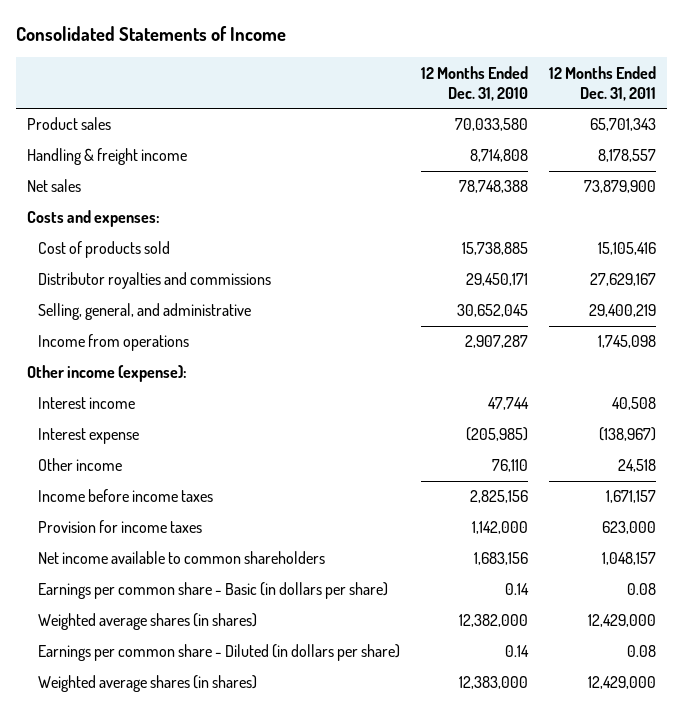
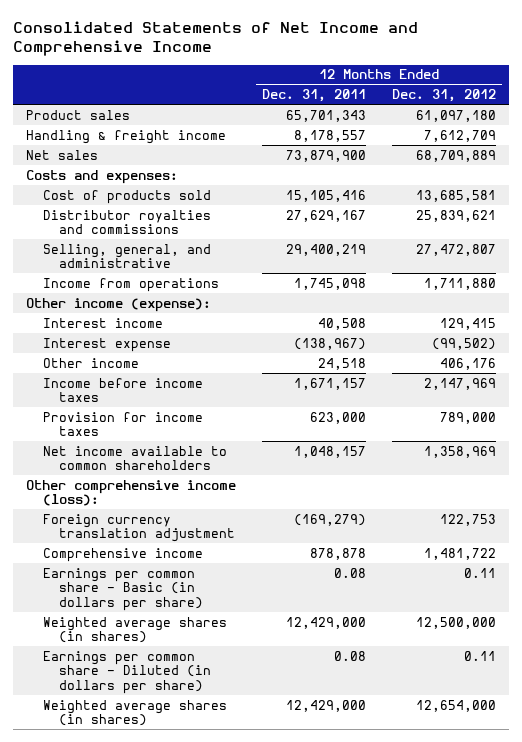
- Consolidated Statements of Income
+ Consolidated Statements of Net Income and Comprehensive Income
- | 12 Months Ended Dec. 31, 2010 | 12 Months Ended Dec. 31, 2011
+ | 12 Months Ended Dec. 31, 2011 | 12 Months Ended Dec. 31, 2012
+ Other comprehensive income (loss):
+ Foreign currency translation adjustment | (169,279) | 122,753
+ Comprehensive income | 878,878 | 1,481,722

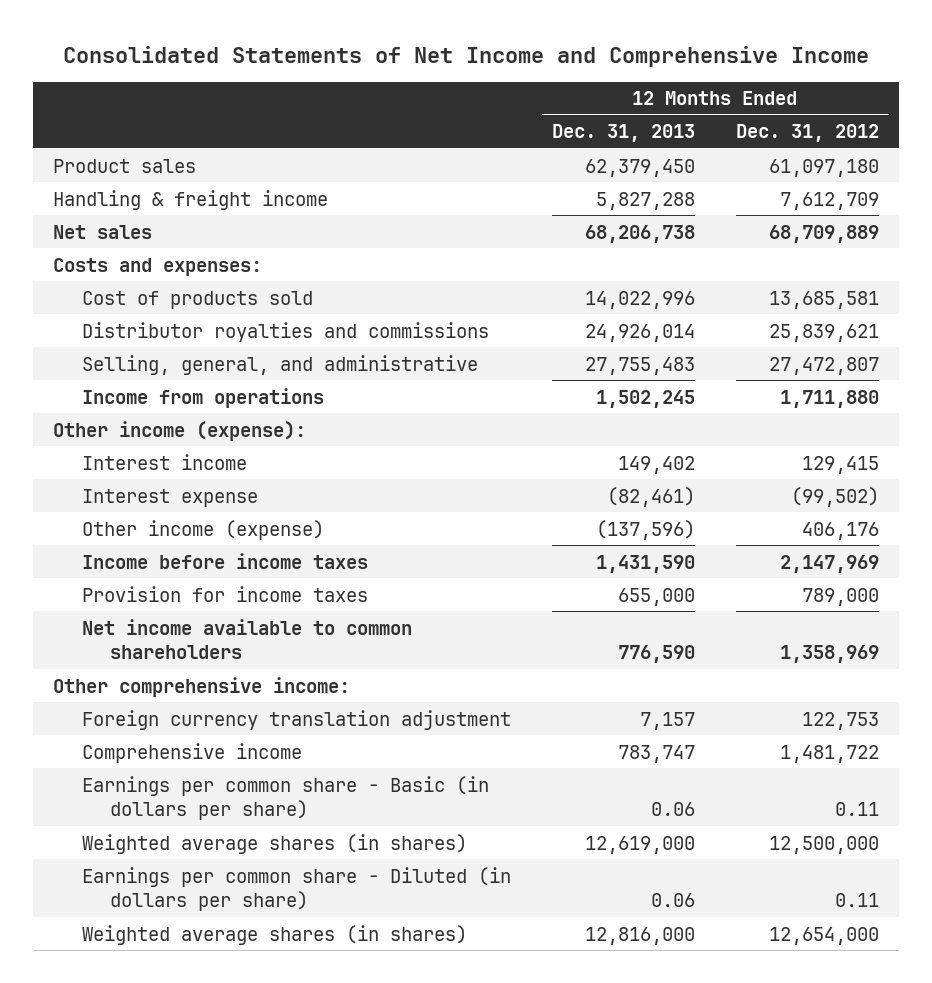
- | 12 Months Ended Dec. 31, 2011 | 12 Months Ended Dec. 31, 2012
+ | 12 Months Ended Dec. 31, 2013 | 12 Months Ended Dec. 31, 2012
- Other income | 24,518 | 406,176
+ Other income (expense) | (137,596) | 406,176
- Other comprehensive income (loss):
+ Other comprehensive income:

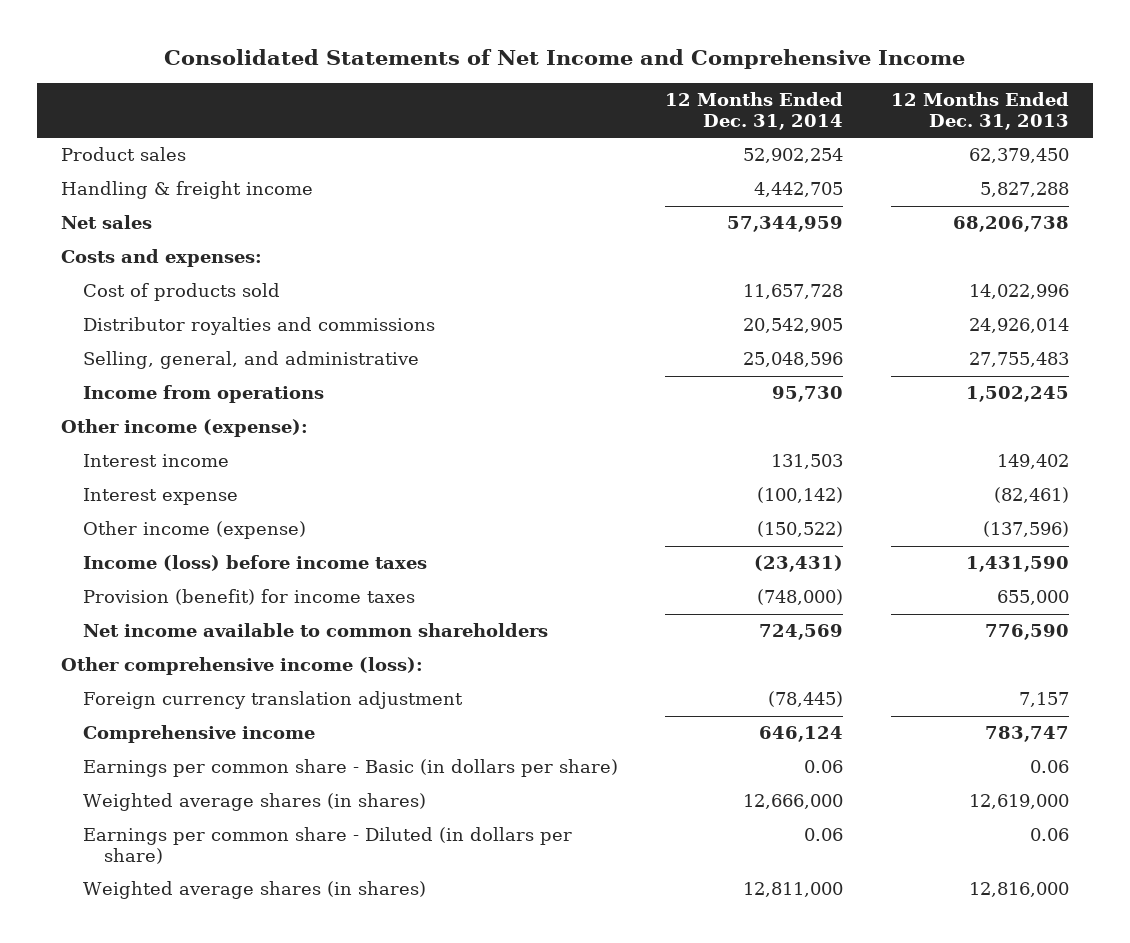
- | 12 Months Ended Dec. 31, 2013 | 12 Months Ended Dec. 31, 2012
+ | 12 Months Ended Dec. 31, 2014 | 12 Months Ended Dec. 31, 2013
- Income before income taxes | 1,431,590 | 2,147,969
- Provision for income taxes | 655,000 | 789,000
+ Income (loss) before income taxes | (23,431) | 1,431,590
+ Provision (benefit) for income taxes | (748,000) | 655,000
- Other comprehensive income:
+ Other comprehensive income (loss):

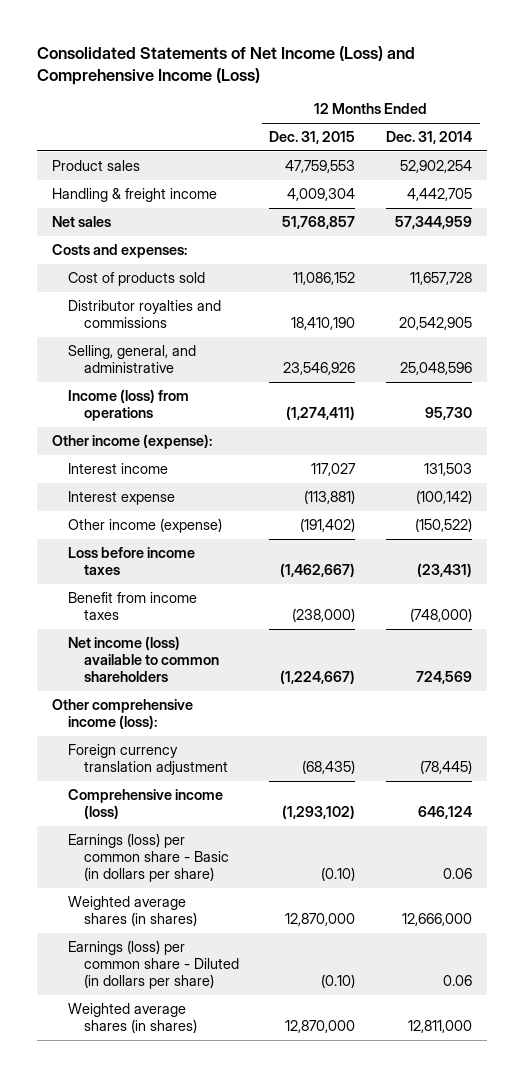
- Consolidated Statements of Net Income and Comprehensive Income
+ Consolidated Statements of Net Income (Loss) and Comprehensive Income (Loss)
- | 12 Months Ended Dec. 31, 2014 | 12 Months Ended Dec. 31, 2013
+ | 12 Months Ended Dec. 31, 2015 | 12 Months Ended Dec. 31, 2014
- Income from operations | 95,730 | 1,502,245
+ Income (loss) from operations | (1,274,411) | 95,730
- Income (loss) before income taxes | (23,431) | 1,431,590
- Provision (benefit) for income taxes | (748,000) | 655,000
- Net income available to common shareholders | 724,569 | 776,590
+ Loss before income taxes | (1,462,667) | (23,431)
+ Benefit from income taxes | (238,000) | (748,000)
+ Net income (loss) available to common shareholders | (1,224,667) | 724,569
- Comprehensive income | 646,124 | 783,747
- Earnings per common share - Basic (in dollars per share) | 0.06 | 0.06
+ Comprehensive income (loss) | (1,293,102) | 646,124
+ Earnings (loss) per common share - Basic (in dollars per share) | (0.10) | 0.06
- Earnings per common share - Diluted (in dollars per share) | 0.06 | 0.06
+ Earnings (loss) per common share - Diluted (in dollars per share) | (0.10) | 0.06

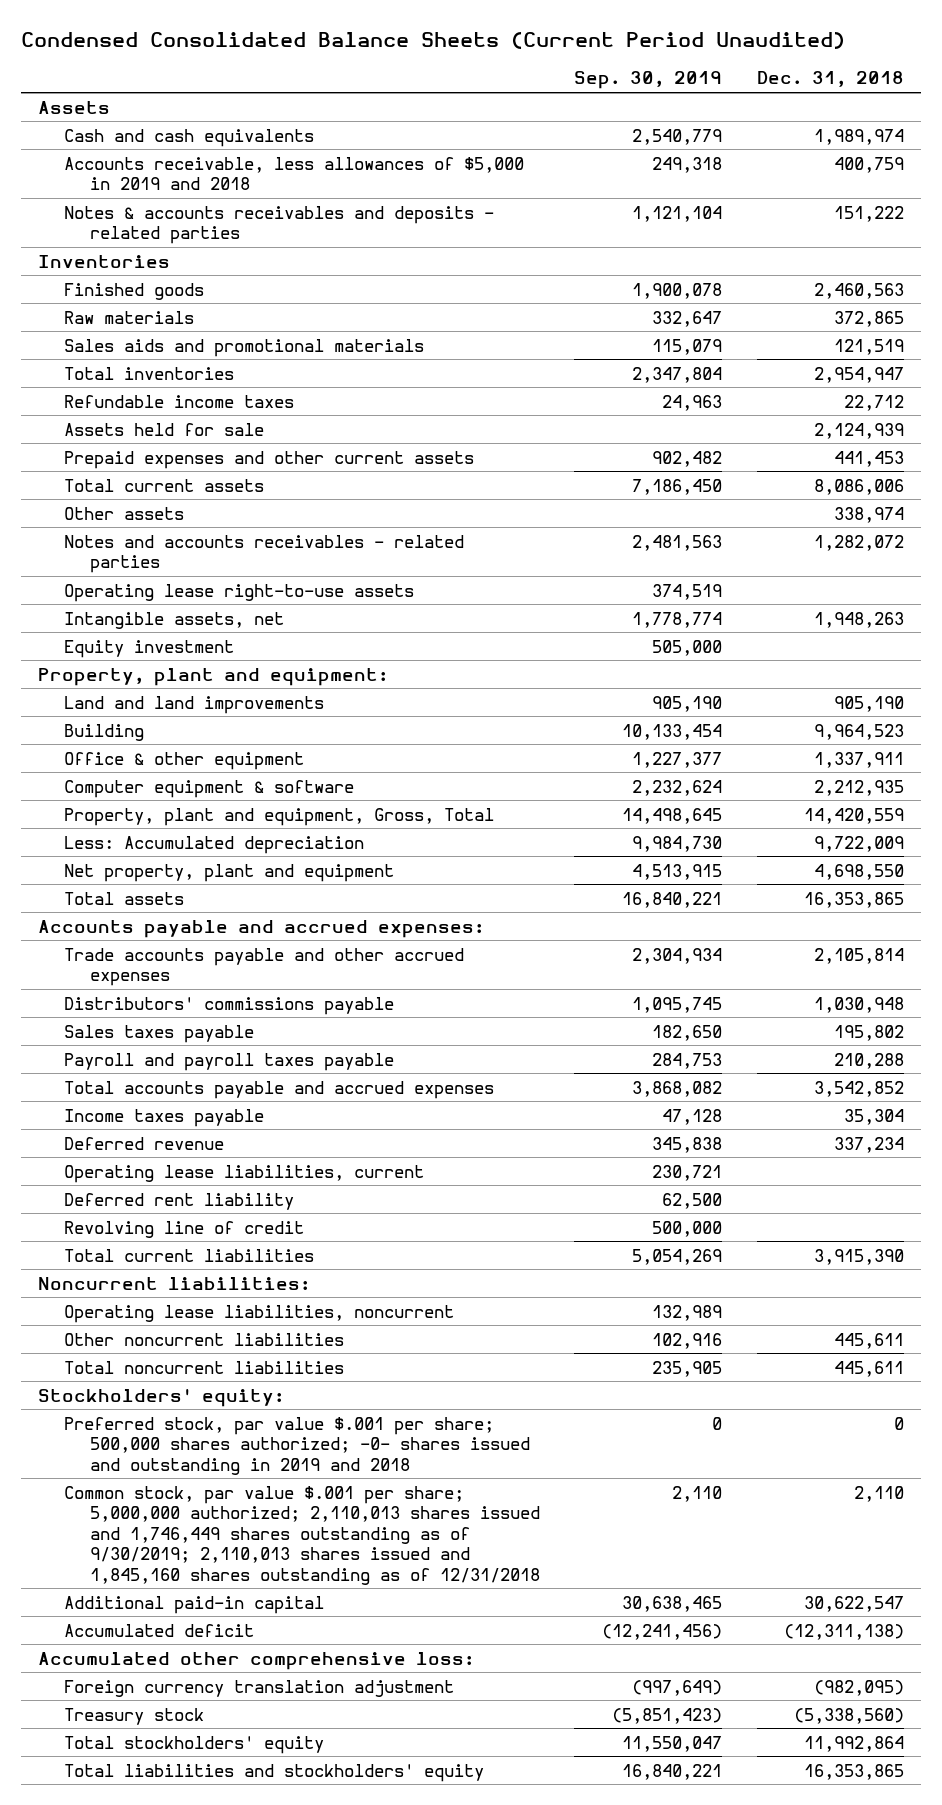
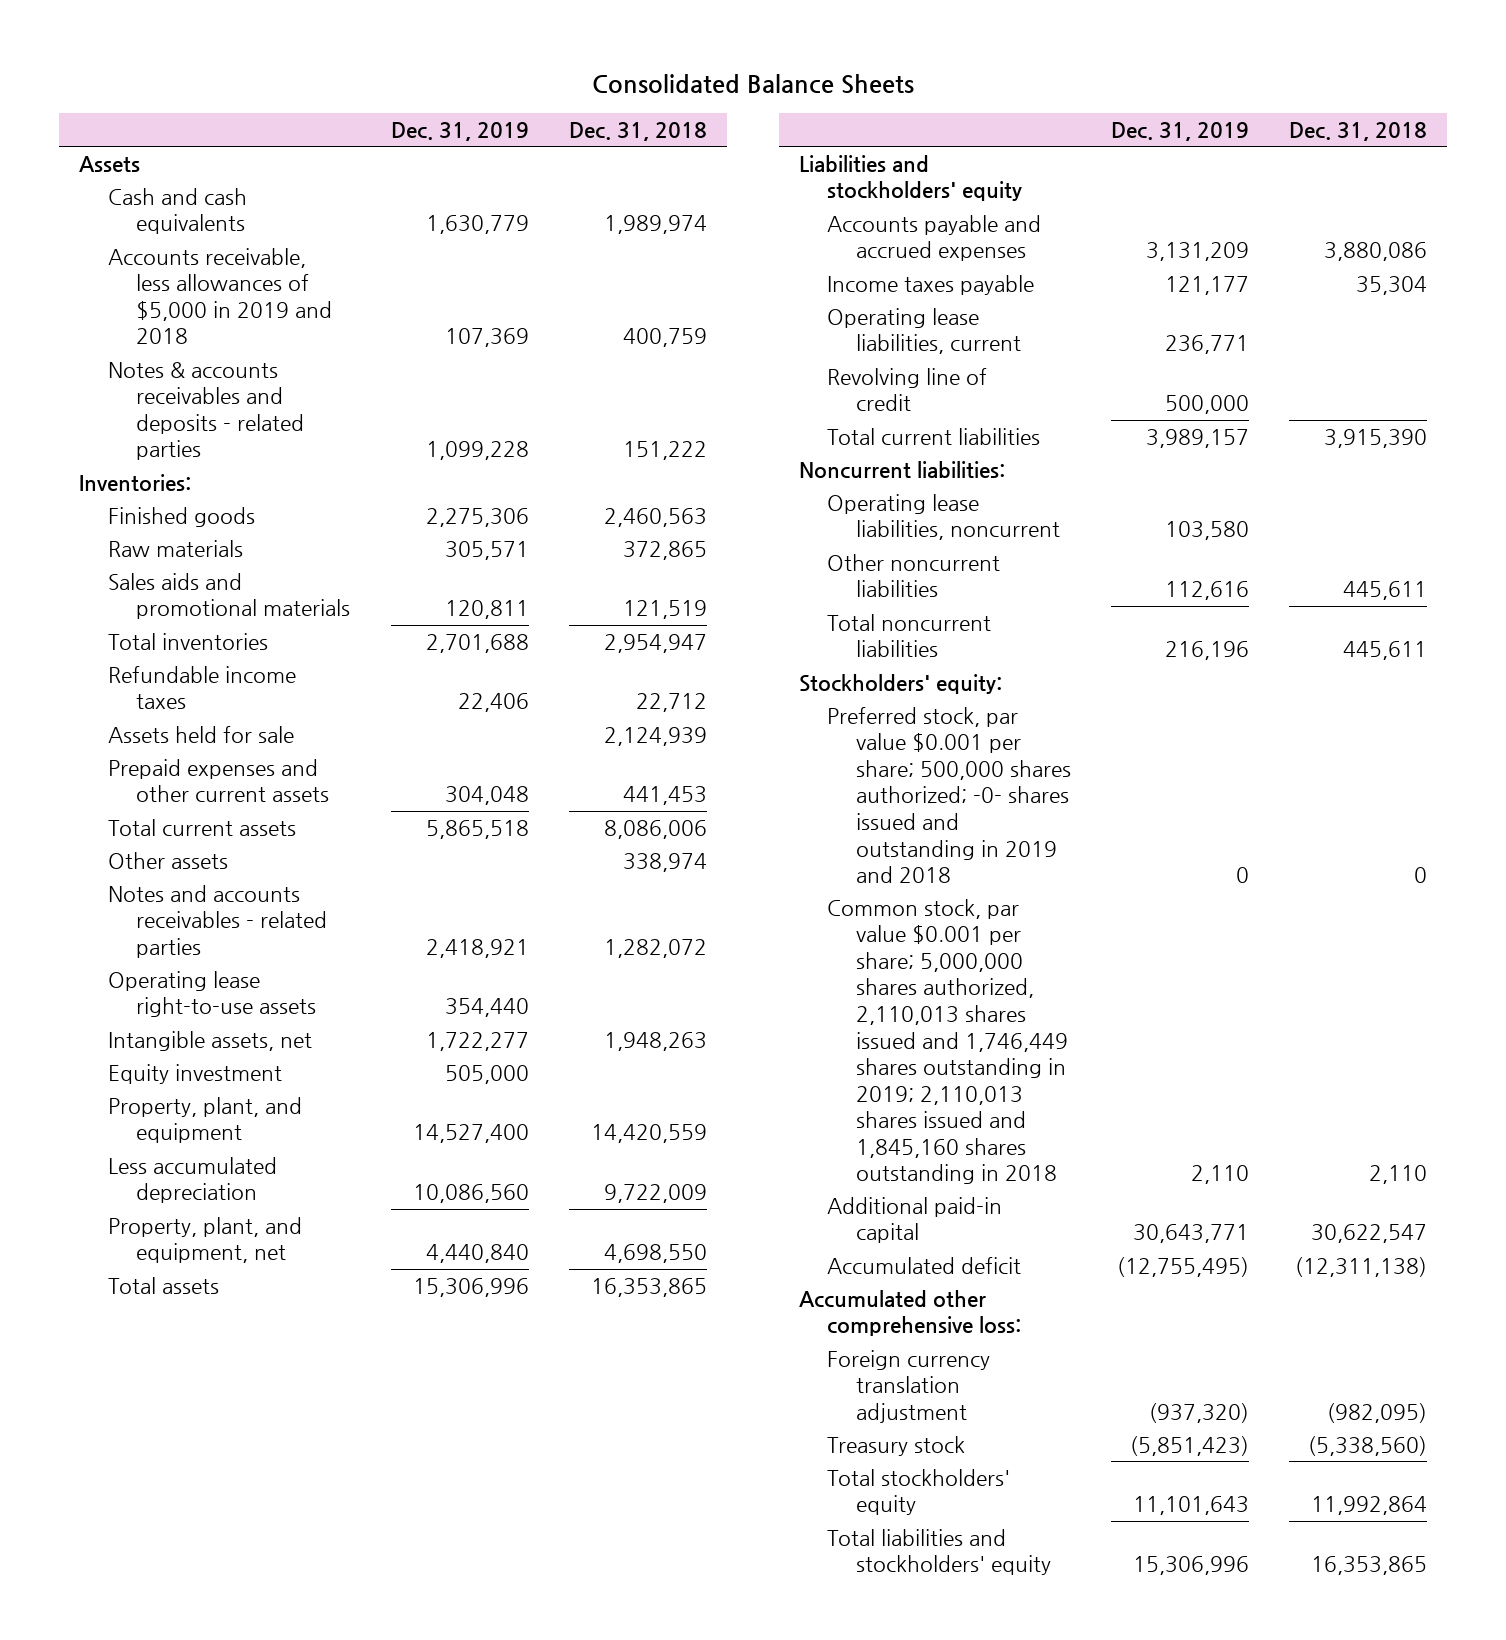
- Condensed Consolidated Balance Sheets (Current Period Unaudited)
+ Consolidated Balance Sheets
- | Sep. 30, 2019 | Dec. 31, 2018
+ | Dec. 31, 2019 | Dec. 31, 2018
- Inventories
+ Inventories:
- Property, plant and equipment:
- Land and land improvements | 905,190 | 905,190
- Building | 10,133,454 | 9,964,523
- Office & other equipment | 1,227,377 | 1,337,911
- Computer equipment & software | 2,232,624 | 2,212,935
- Property, plant and equipment, Gross, Total | 14,498,645 | 14,420,559
- Less: Accumulated depreciation | 9,984,730 | 9,722,009
- Net property, plant and equipment | 4,513,915 | 4,698,550
+ Property, plant, and equipment | 14,527,400 | 14,420,559
+ Less accumulated depreciation | 10,086,560 | 9,722,009
+ Property, plant, and equipment, net | 4,440,840 | 4,698,550
- Accounts payable and accrued expenses:
- Trade accounts payable and other accrued expenses | 2,304,934 | 2,105,814
- Distributors' commissions payable | 1,095,745 | 1,030,948
- Sales taxes payable | 182,650 | 195,802
- Payroll and payroll taxes payable | 284,753 | 210,288
- Total accounts payable and accrued expenses | 3,868,082 | 3,542,852
+ Liabilities and stockholders' equity
+ Accounts payable and accrued expenses | 3,131,209 | 3,880,086
- Deferred revenue | 345,838 | 337,234
- Deferred rent liability | 62,500 |
- Preferred stock, par value $.001 per share; 500,000 shares authorized; -0- shares issued and outstanding in 2019 and 2018 | 0 | 0
- Common stock, par value $.001 per share; 5,000,000 authorized; 2,110,013 shares issued and 1,746,449 shares outstanding as of 9/30/2019; 2,110,013 shares issued and 1,845,160 shares outstanding as of 12/31/2018 | 2,110 | 2,110
+ Preferred stock, par value $0.001 per share; 500,000 shares authorized; -0- shares issued and outstanding in 2019 and 2018 | 0 | 0
+ Common stock, par value $0.001 per share; 5,000,000 shares authorized, 2,110,013 shares issued and 1,746,449 shares outstanding in 2019; 2,110,013 shares issued and 1,845,160 shares outstanding in 2018 | 2,110 | 2,110

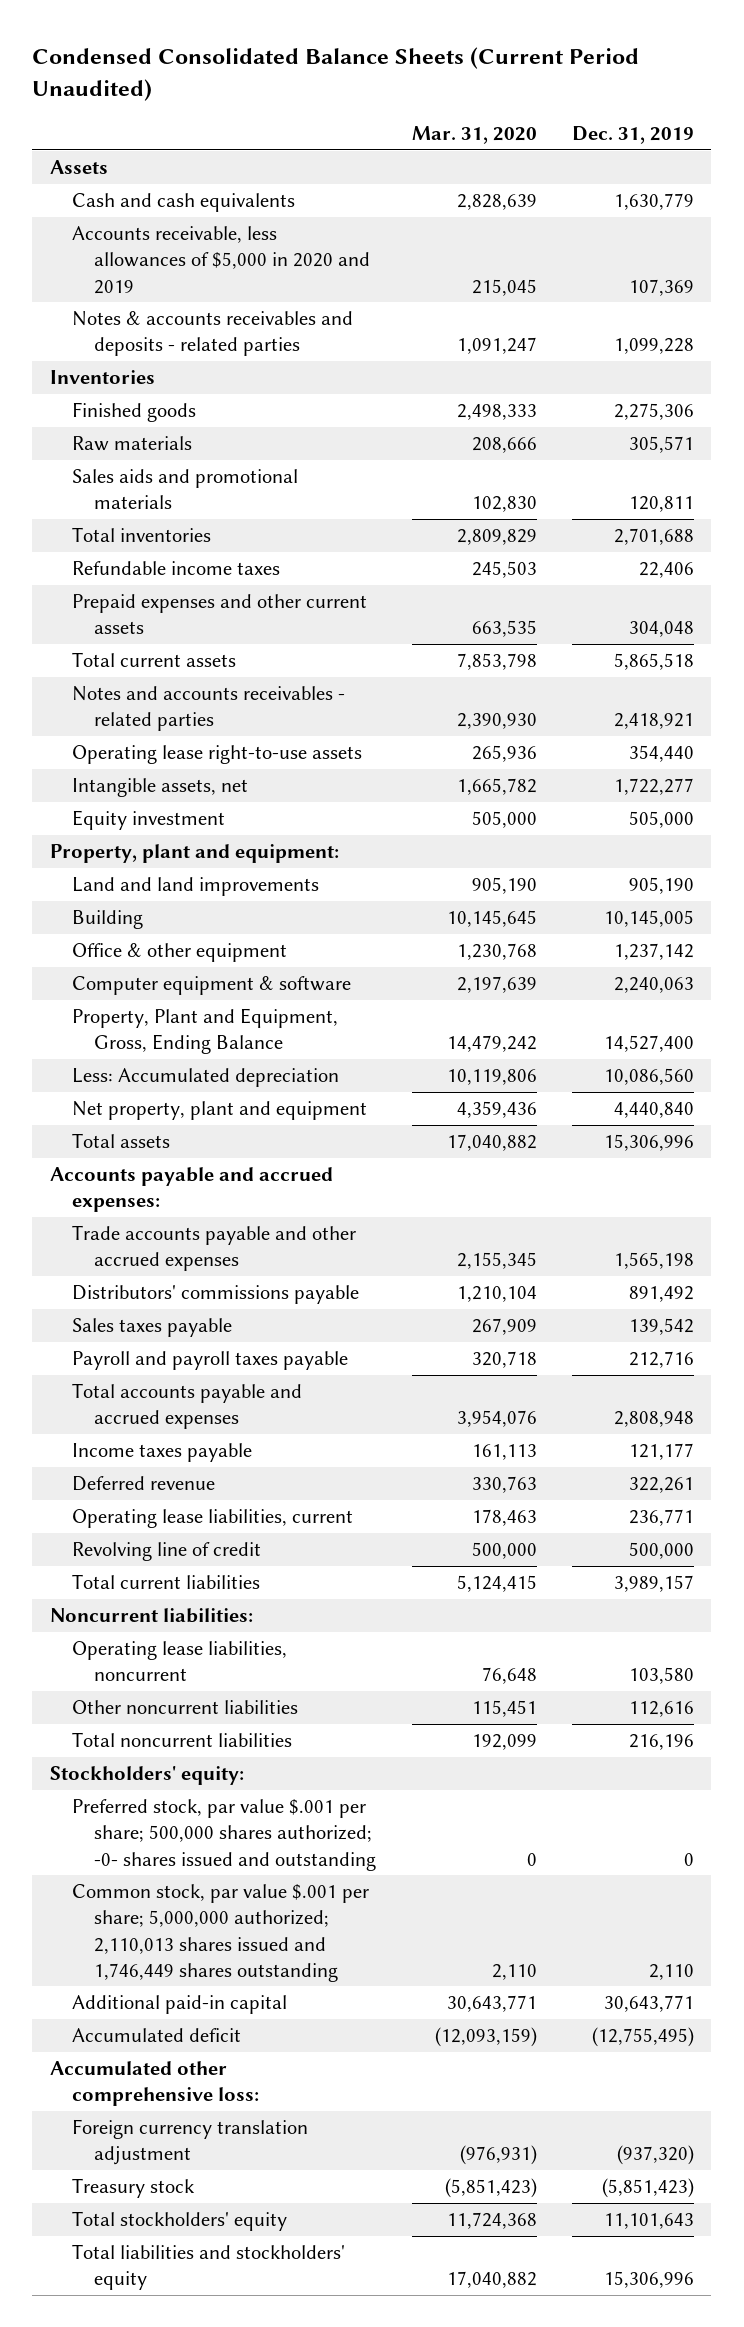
- Consolidated Balance Sheets
+ Condensed Consolidated Balance Sheets (Current Period Unaudited)
- | Dec. 31, 2019 | Dec. 31, 2018
+ | Mar. 31, 2020 | Dec. 31, 2019
- Accounts receivable, less allowances of $5,000 in 2019 and 2018 | 107,369 | 400,759
+ Accounts receivable, less allowances of $5,000 in 2020 and 2019 | 215,045 | 107,369
- Inventories:
+ Inventories
- Assets held for sale | | 2,124,939
- Other assets | | 338,974
- Property, plant, and equipment | 14,527,400 | 14,420,559
- Less accumulated depreciation | 10,086,560 | 9,722,009
- Property, plant, and equipment, net | 4,440,840 | 4,698,550
+ Property, plant and equipment:
+ Land and land improvements | 905,190 | 905,190
+ Building | 10,145,645 | 10,145,005
+ Office & other equipment | 1,230,768 | 1,237,142
+ Computer equipment & software | 2,197,639 | 2,240,063
+ Property, Plant and Equipment, Gross, Ending Balance | 14,479,242 | 14,527,400
+ Less: Accumulated depreciation | 10,119,806 | 10,086,560
+ Net property, plant and equipment | 4,359,436 | 4,440,840
- Liabilities and stockholders' equity
- Accounts payable and accrued expenses | 3,131,209 | 3,880,086
+ Accounts payable and accrued expenses:
+ Trade accounts payable and other accrued expenses | 2,155,345 | 1,565,198
+ Distributors' commissions payable | 1,210,104 | 891,492
+ Sales taxes payable | 267,909 | 139,542
+ Payroll and payroll taxes payable | 320,718 | 212,716
+ Total accounts payable and accrued expenses | 3,954,076 | 2,808,948
+ Deferred revenue | 330,763 | 322,261
- Preferred stock, par value $0.001 per share; 500,000 shares authorized; -0- shares issued and outstanding in 2019 and 2018 | 0 | 0
- Common stock, par value $0.001 per share; 5,000,000 shares authorized, 2,110,013 shares issued and 1,746,449 shares outstanding in 2019; 2,110,013 shares issued and 1,845,160 shares outstanding in 2018 | 2,110 | 2,110
+ Preferred stock, par value $.001 per share; 500,000 shares authorized; -0- shares issued and outstanding | 0 | 0
+ Common stock, par value $.001 per share; 5,000,000 authorized; 2,110,013 shares issued and 1,746,449 shares outstanding | 2,110 | 2,110

